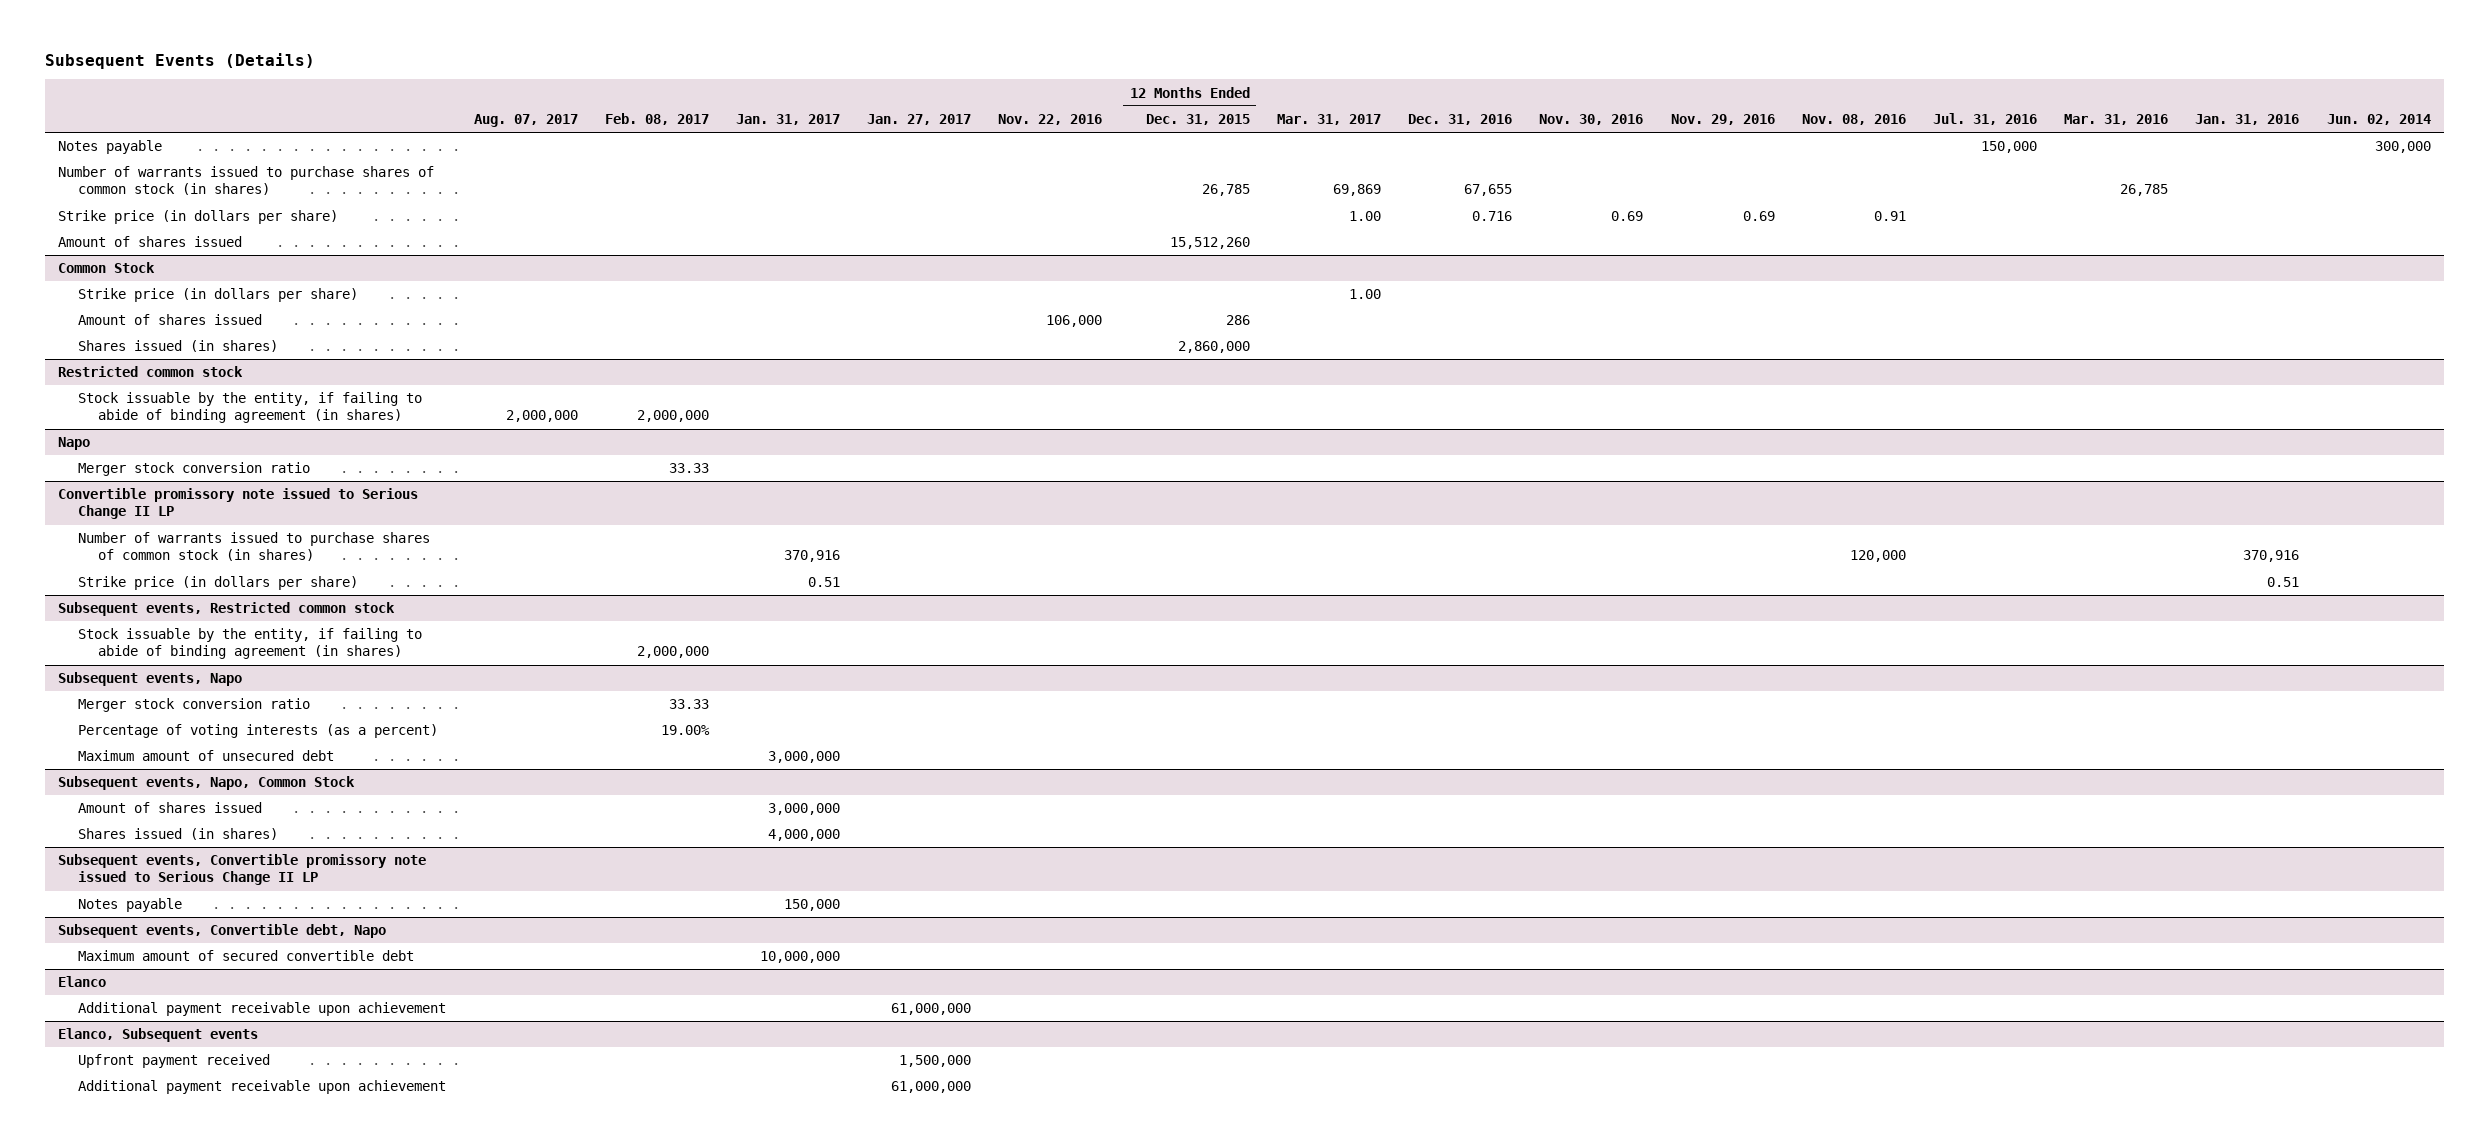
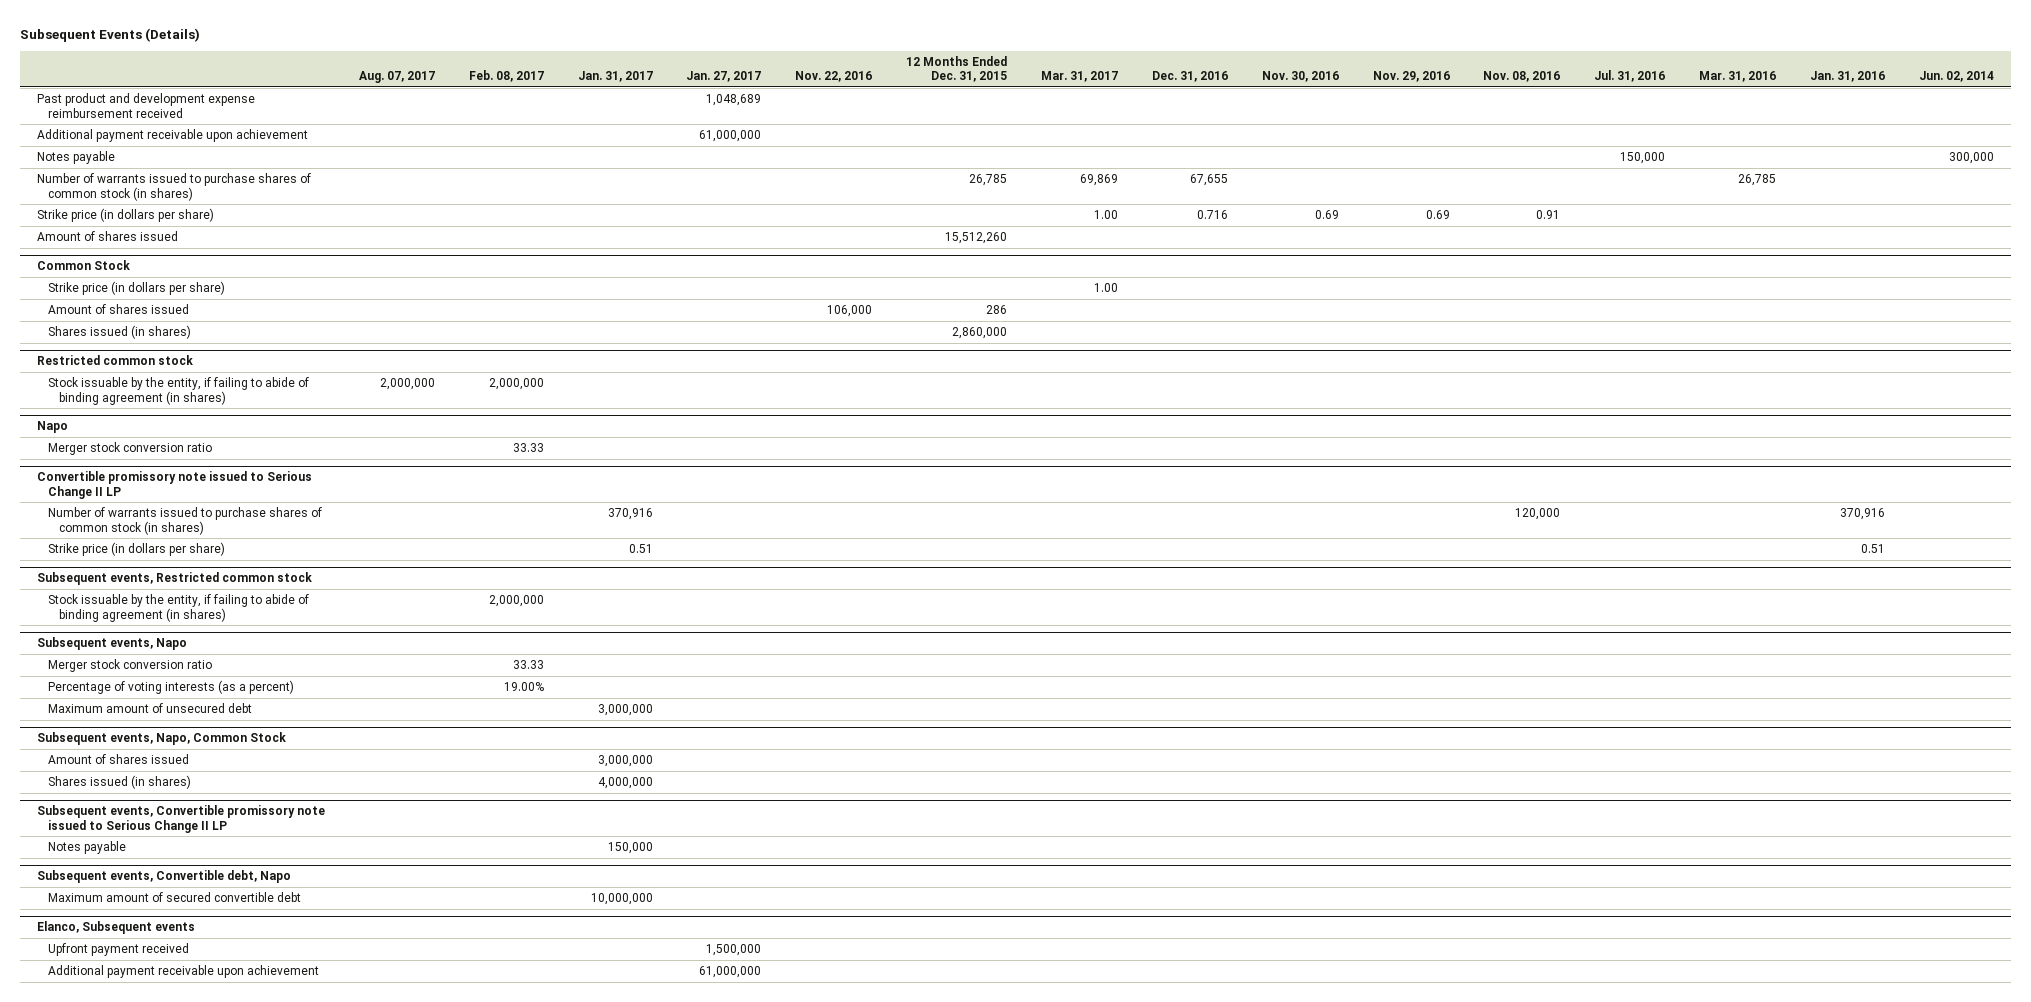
+ Past product and development expense reimbursement received | | | | 1,048,689 | | | | | | | | | | |
+ Additional payment receivable upon achievement | | | | 61,000,000 | | | | | | | | | | |
- Elanco
- Additional payment receivable upon achievement | | | | 61,000,000 | | | | | | | | | | |

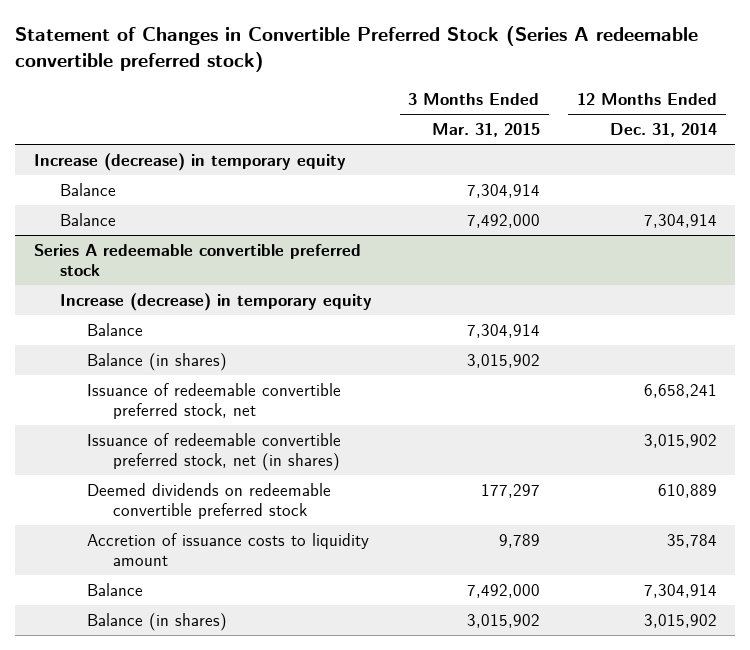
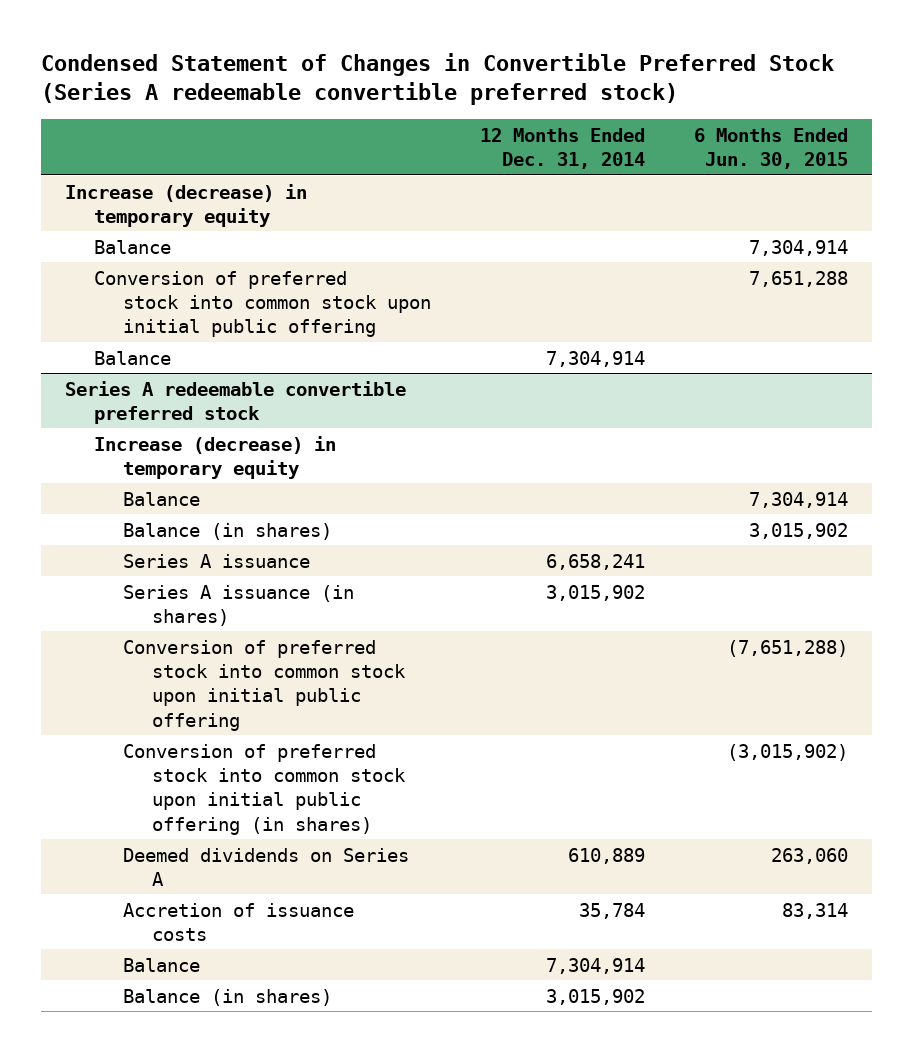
- Statement of Changes in Convertible Preferred Stock (Series A redeemable convertible preferred stock)
+ Condensed Statement of Changes in Convertible Preferred Stock (Series A redeemable convertible preferred stock)
- | 3 Months Ended Mar. 31, 2015 | 12 Months Ended Dec. 31, 2014
+ | 12 Months Ended Dec. 31, 2014 | 6 Months Ended Jun. 30, 2015
+ Conversion of preferred stock into common stock upon initial public offering | | 7,651,288
@ Series A redeemable convertible preferred stock
- Issuance of redeemable convertible preferred stock, net | | 6,658,241
- Issuance of redeemable convertible preferred stock, net (in shares) | | 3,015,902
- Deemed dividends on redeemable convertible preferred stock | 177,297 | 610,889
- Accretion of issuance costs to liquidity amount | 9,789 | 35,784
+ Series A issuance | 6,658,241 |
+ Series A issuance (in shares) | 3,015,902 |
+ Conversion of preferred stock into common stock upon initial public offering | | (7,651,288)
+ Conversion of preferred stock into common stock upon initial public offering (in shares) | | (3,015,902)
+ Deemed dividends on Series A | 610,889 | 263,060
+ Accretion of issuance costs | 35,784 | 83,314

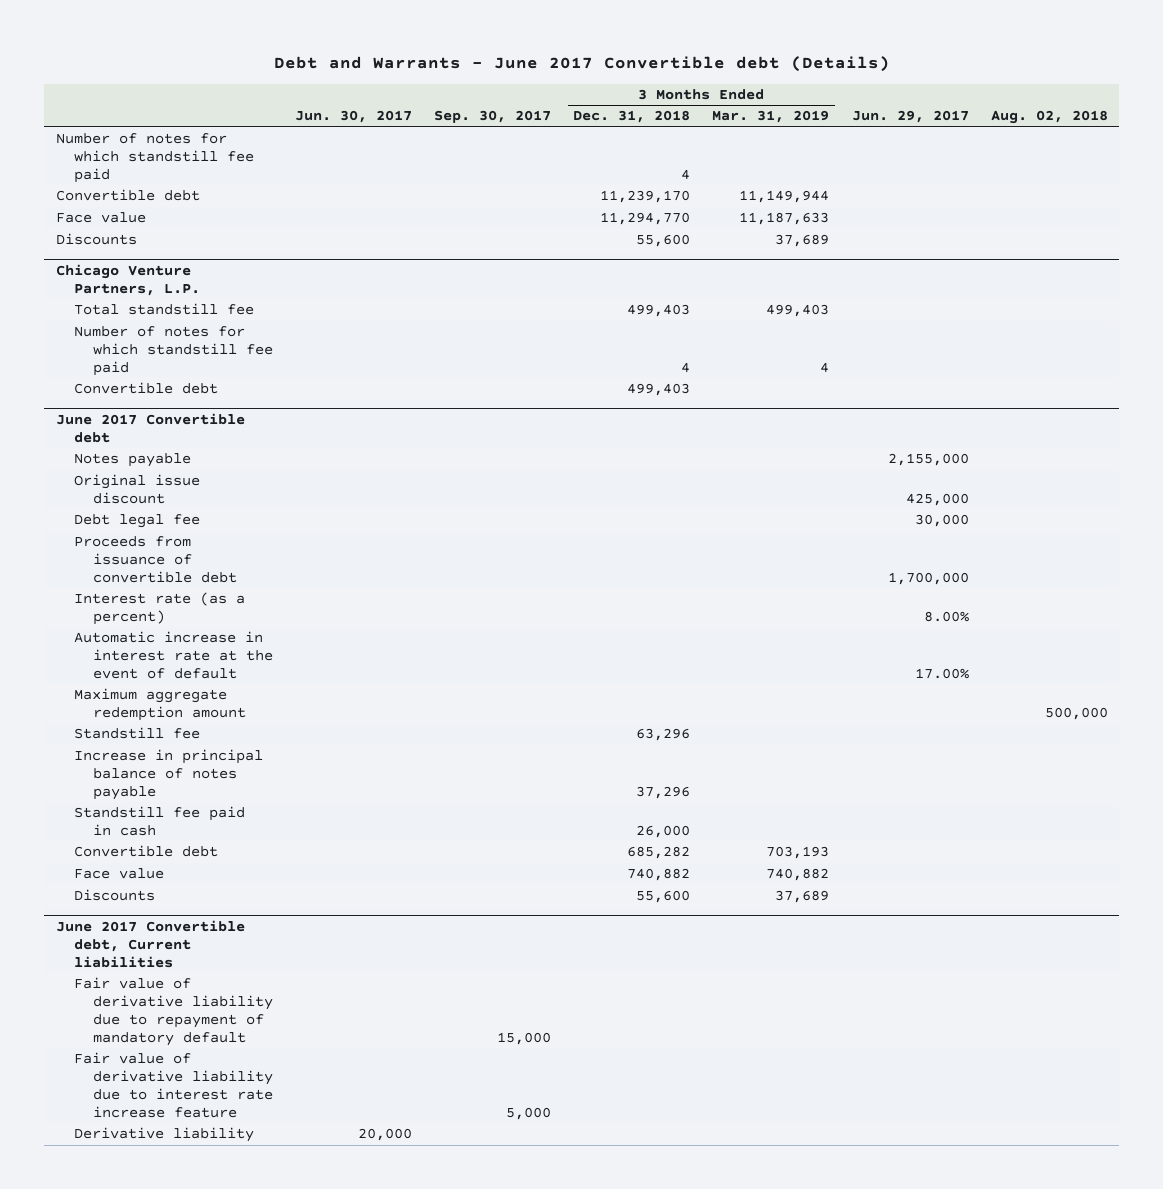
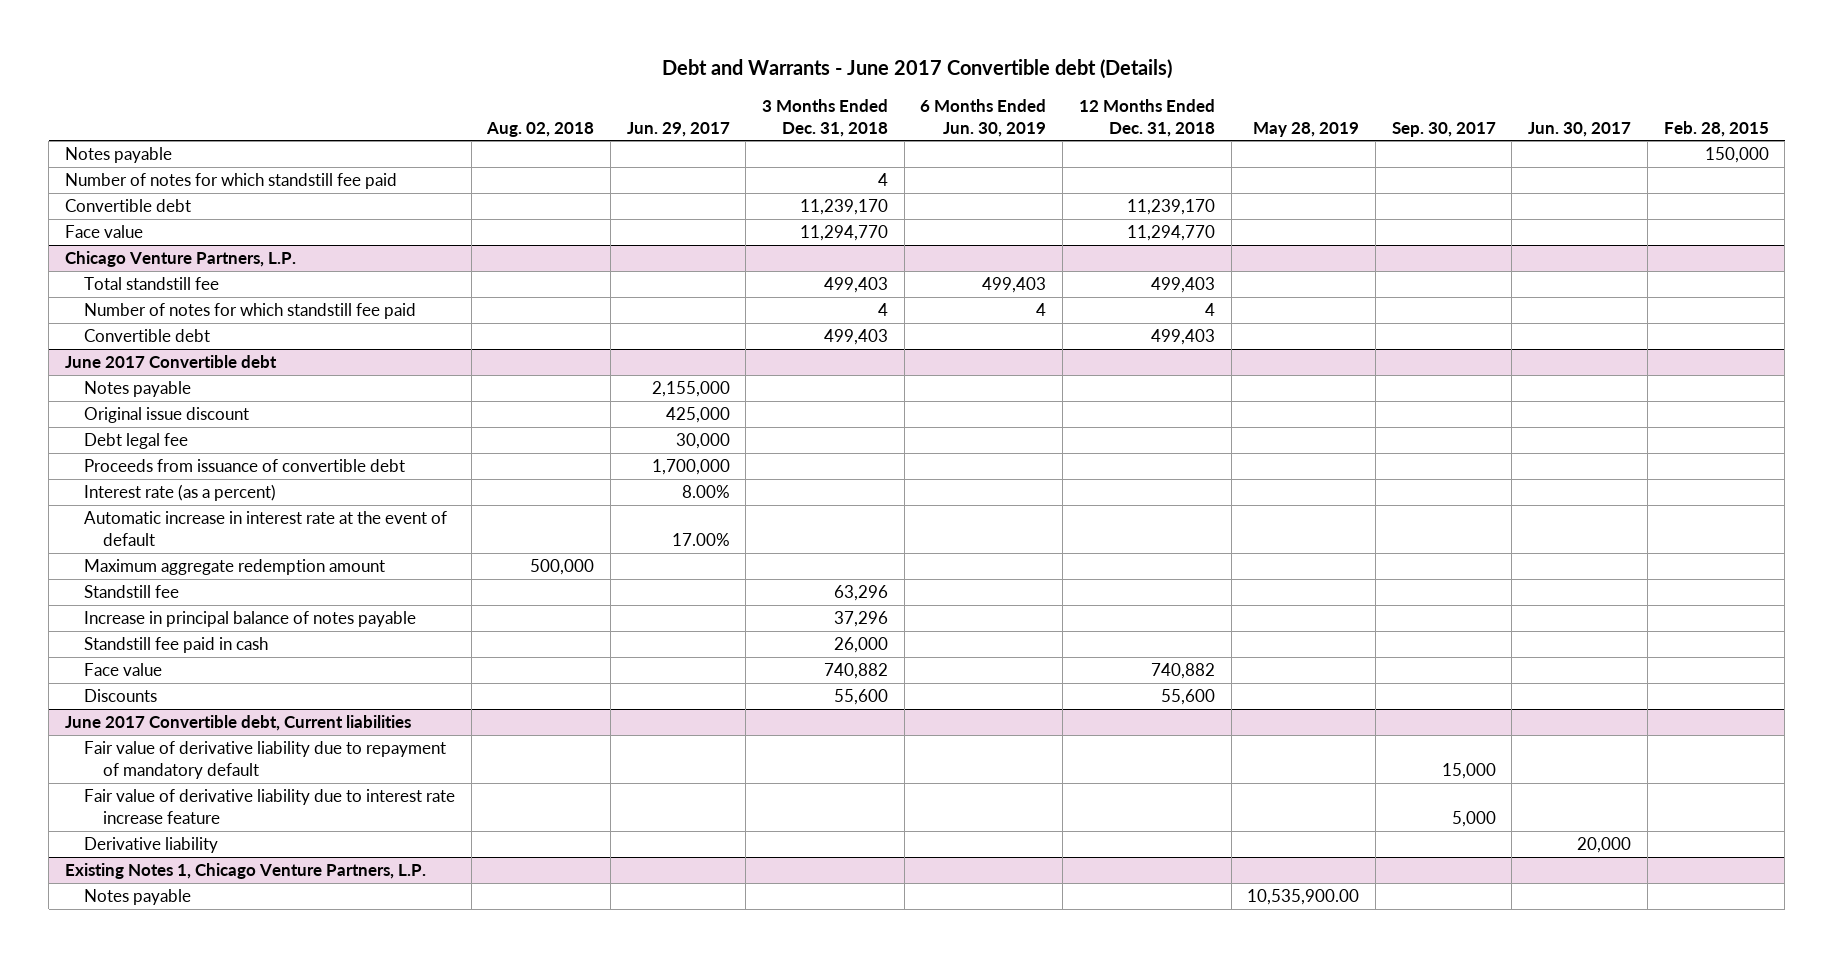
- | Jun. 30, 2017 | Sep. 30, 2017 | 3 Months Ended Dec. 31, 2018 | 3 Months Ended Mar. 31, 2019 | Jun. 29, 2017 | Aug. 02, 2018
+ | Aug. 02, 2018 | Jun. 29, 2017 | 3 Months Ended Dec. 31, 2018 | 6 Months Ended Jun. 30, 2019 | 12 Months Ended Dec. 31, 2018 | May 28, 2019 | Sep. 30, 2017 | Jun. 30, 2017 | Feb. 28, 2015
+ Notes payable | | | | | | | | | 150,000
- Discounts | | | 55,600 | 37,689 | |
@ June 2017 Convertible debt
- Convertible debt | | | 685,282 | 703,193 | |
+ Existing Notes 1, Chicago Venture Partners, L.P.
+ Notes payable | | | | | | 10,535,900.00 | | |

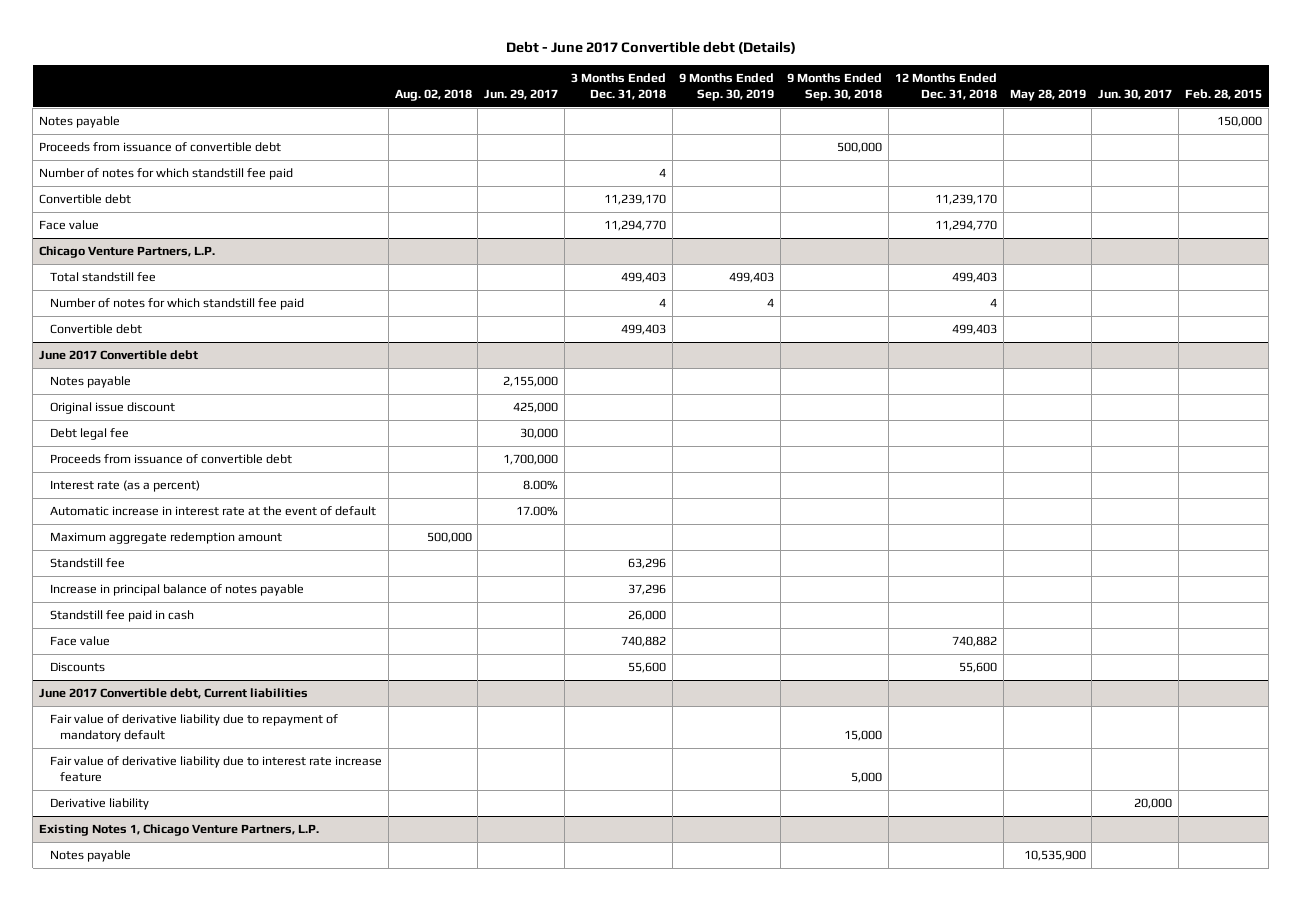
- Debt and Warrants - June 2017 Convertible debt (Details)
+ Debt - June 2017 Convertible debt (Details)
- | Aug. 02, 2018 | Jun. 29, 2017 | 3 Months Ended Dec. 31, 2018 | 6 Months Ended Jun. 30, 2019 | 12 Months Ended Dec. 31, 2018 | May 28, 2019 | Sep. 30, 2017 | Jun. 30, 2017 | Feb. 28, 2015
+ | Aug. 02, 2018 | Jun. 29, 2017 | 3 Months Ended Dec. 31, 2018 | 9 Months Ended Sep. 30, 2019 | 9 Months Ended Sep. 30, 2018 | 12 Months Ended Dec. 31, 2018 | May 28, 2019 | Jun. 30, 2017 | Feb. 28, 2015
+ Proceeds from issuance of convertible debt | | | | | 500,000 | | | |
@ Existing Notes 1, Chicago Venture Partners, L.P.
- Notes payable | | | | | | 10,535,900.00 | | |
+ Notes payable | | | | | | | 10,535,900 | |

